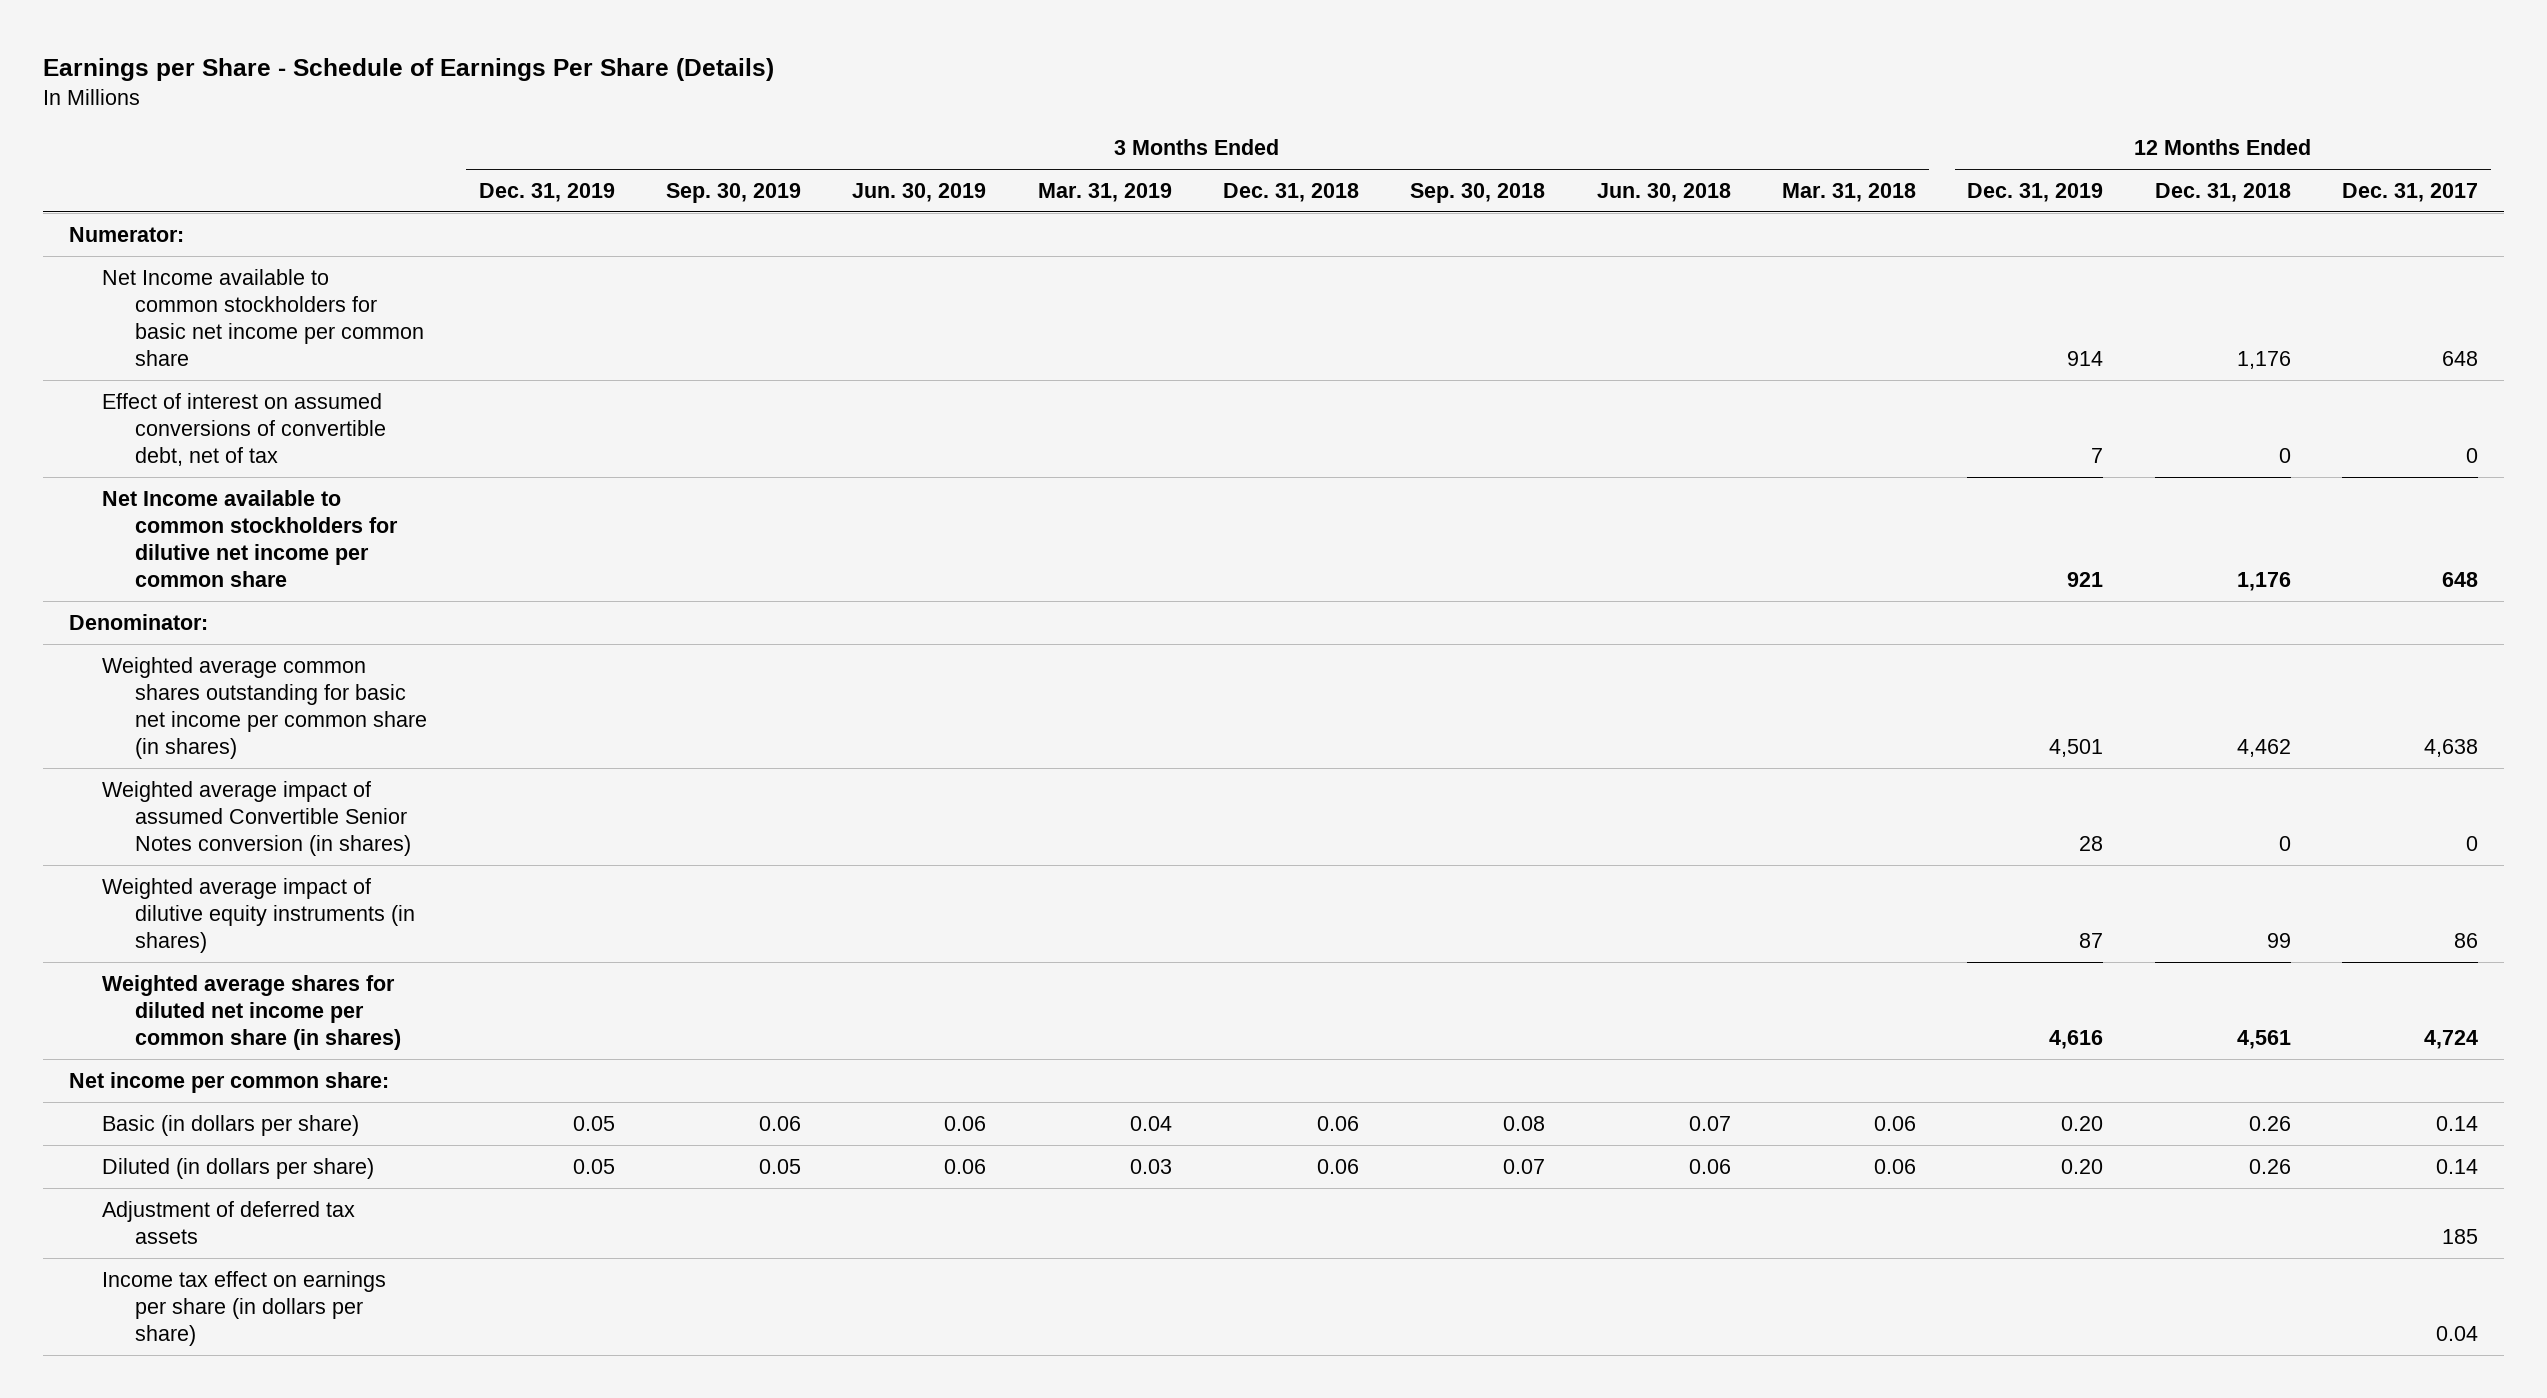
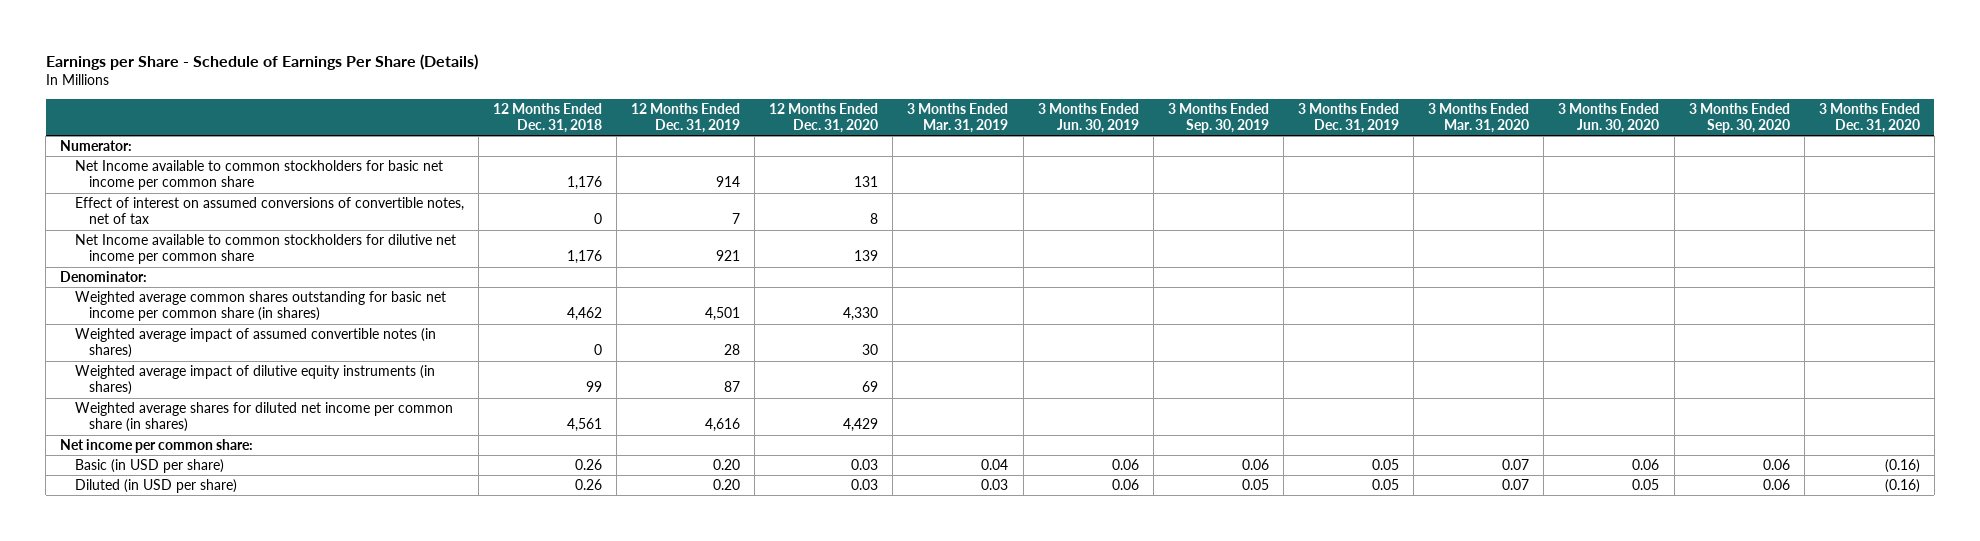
- | 3 Months Ended Dec. 31, 2019 | 3 Months Ended Sep. 30, 2019 | 3 Months Ended Jun. 30, 2019 | 3 Months Ended Mar. 31, 2019 | 3 Months Ended Dec. 31, 2018 | 3 Months Ended Sep. 30, 2018 | 3 Months Ended Jun. 30, 2018 | 3 Months Ended Mar. 31, 2018 | 12 Months Ended Dec. 31, 2019 | 12 Months Ended Dec. 31, 2018 | 12 Months Ended Dec. 31, 2017
+ | 12 Months Ended Dec. 31, 2018 | 12 Months Ended Dec. 31, 2019 | 12 Months Ended Dec. 31, 2020 | 3 Months Ended Mar. 31, 2019 | 3 Months Ended Jun. 30, 2019 | 3 Months Ended Sep. 30, 2019 | 3 Months Ended Dec. 31, 2019 | 3 Months Ended Mar. 31, 2020 | 3 Months Ended Jun. 30, 2020 | 3 Months Ended Sep. 30, 2020 | 3 Months Ended Dec. 31, 2020
- Effect of interest on assumed conversions of convertible debt, net of tax | | | | | | | | | 7 | 0 | 0
+ Effect of interest on assumed conversions of convertible notes, net of tax | 0 | 7 | 8 | | | | | | | |
- Weighted average impact of assumed Convertible Senior Notes conversion (in shares) | | | | | | | | | 28 | 0 | 0
+ Weighted average impact of assumed convertible notes (in shares) | 0 | 28 | 30 | | | | | | | |
- Basic (in dollars per share) | 0.05 | 0.06 | 0.06 | 0.04 | 0.06 | 0.08 | 0.07 | 0.06 | 0.20 | 0.26 | 0.14
- Diluted (in dollars per share) | 0.05 | 0.05 | 0.06 | 0.03 | 0.06 | 0.07 | 0.06 | 0.06 | 0.20 | 0.26 | 0.14
- Adjustment of deferred tax assets | | | | | | | | | | | 185
- Income tax effect on earnings per share (in dollars per share) | | | | | | | | | | | 0.04
+ Basic (in USD per share) | 0.26 | 0.20 | 0.03 | 0.04 | 0.06 | 0.06 | 0.05 | 0.07 | 0.06 | 0.06 | (0.16)
+ Diluted (in USD per share) | 0.26 | 0.20 | 0.03 | 0.03 | 0.06 | 0.05 | 0.05 | 0.07 | 0.05 | 0.06 | (0.16)

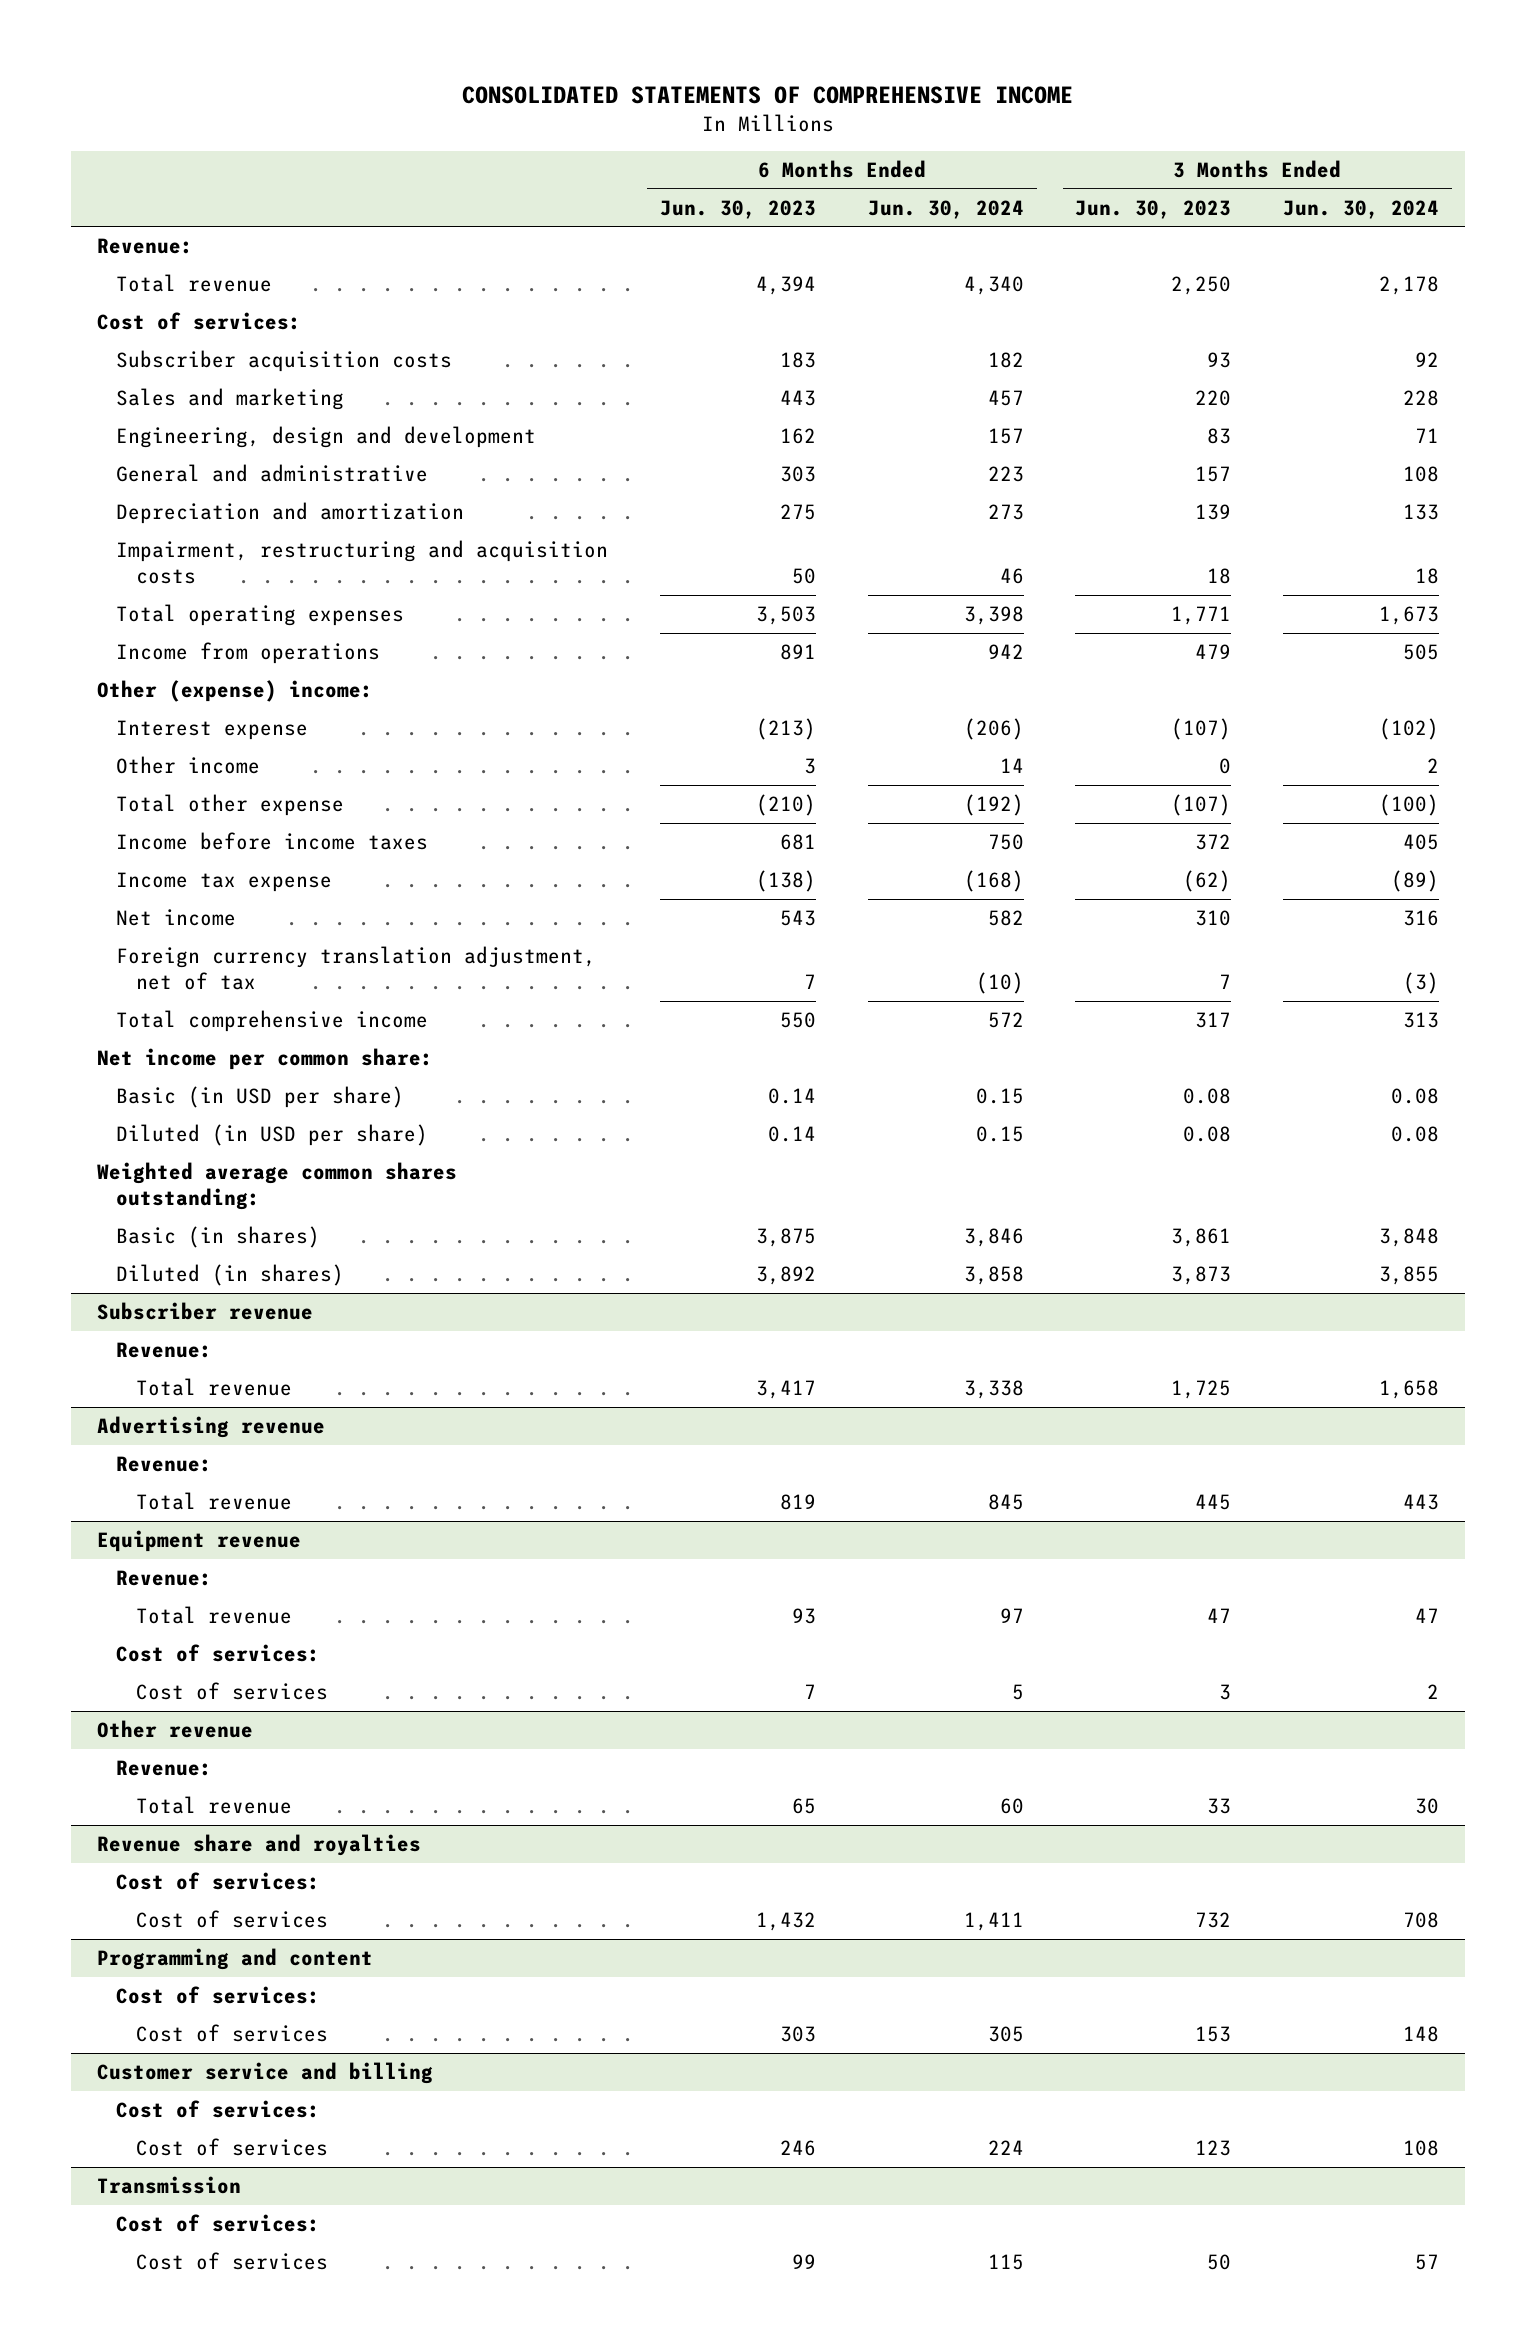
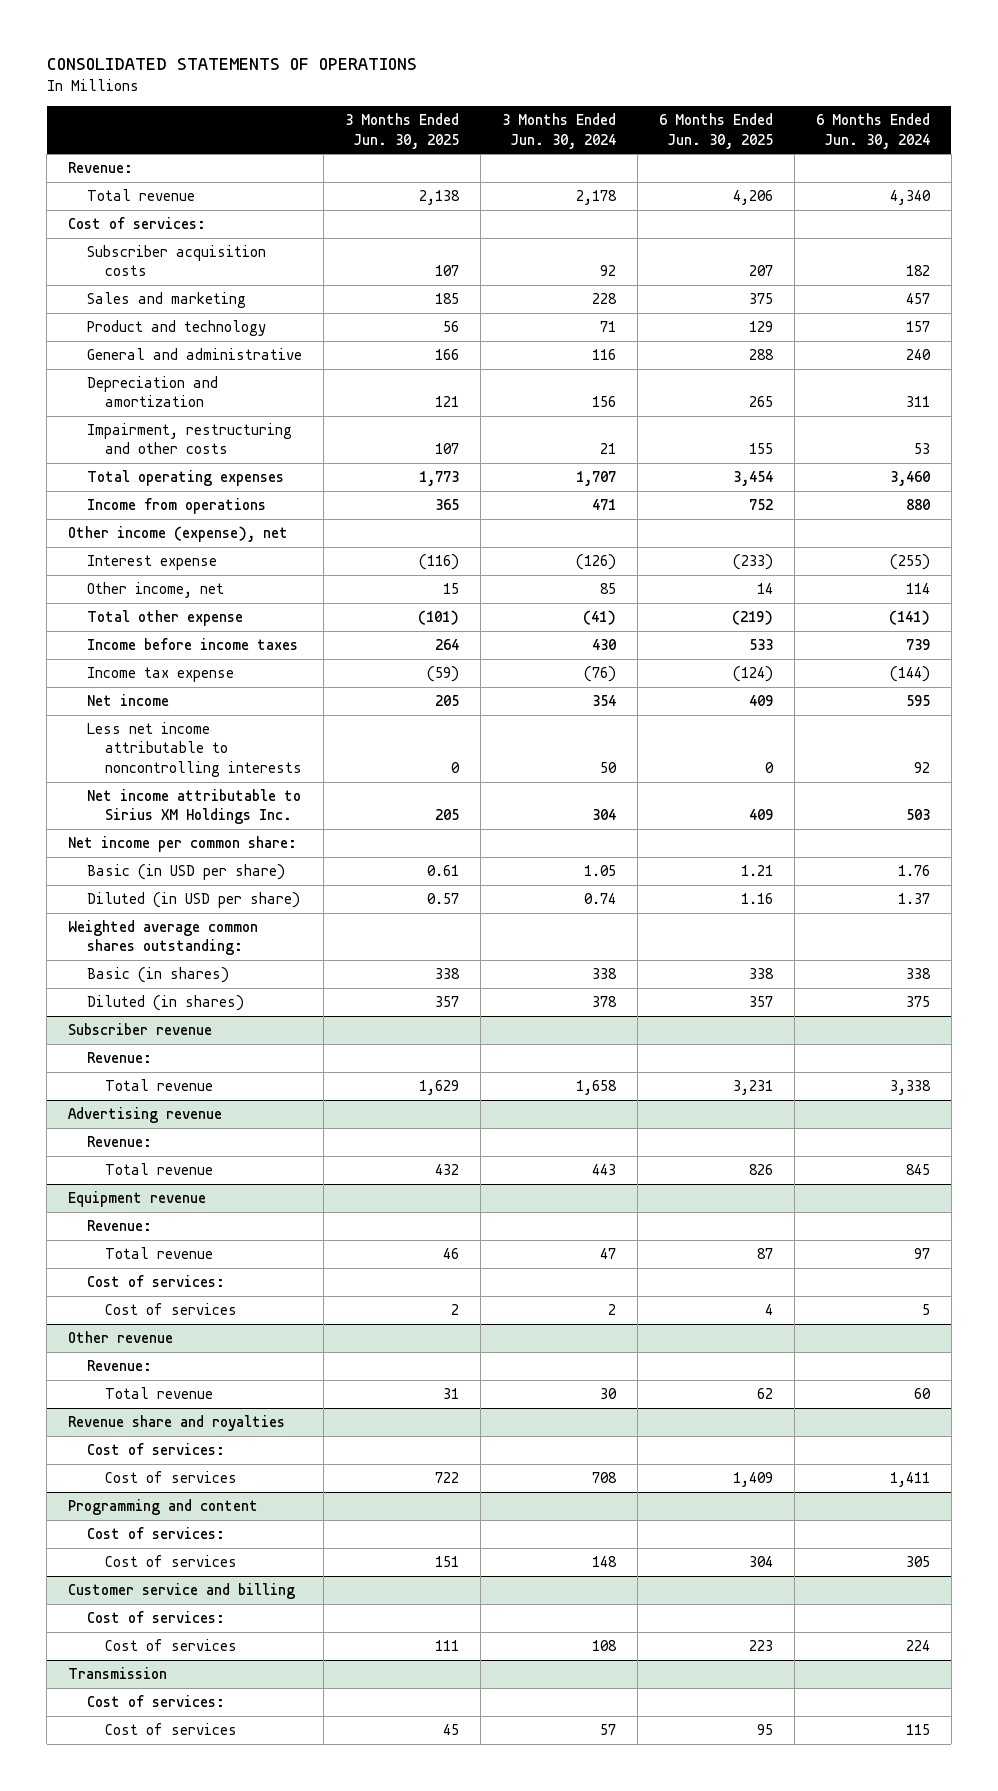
- CONSOLIDATED STATEMENTS OF COMPREHENSIVE INCOME
+ CONSOLIDATED STATEMENTS OF OPERATIONS
- | 6 Months Ended Jun. 30, 2023 | 6 Months Ended Jun. 30, 2024 | 3 Months Ended Jun. 30, 2023 | 3 Months Ended Jun. 30, 2024
+ | 3 Months Ended Jun. 30, 2025 | 3 Months Ended Jun. 30, 2024 | 6 Months Ended Jun. 30, 2025 | 6 Months Ended Jun. 30, 2024
- Engineering, design and development | 162 | 157 | 83 | 71
- General and administrative | 303 | 223 | 157 | 108
- Depreciation and amortization | 275 | 273 | 139 | 133
- Impairment, restructuring and acquisition costs | 50 | 46 | 18 | 18
- Total operating expenses | 3,503 | 3,398 | 1,771 | 1,673
- Income from operations | 891 | 942 | 479 | 505
- Other (expense) income:
- Interest expense | (213) | (206) | (107) | (102)
- Other income | 3 | 14 | 0 | 2
- Total other expense | (210) | (192) | (107) | (100)
- Income before income taxes | 681 | 750 | 372 | 405
- Income tax expense | (138) | (168) | (62) | (89)
- Net income | 543 | 582 | 310 | 316
- Foreign currency translation adjustment, net of tax | 7 | (10) | 7 | (3)
- Total comprehensive income | 550 | 572 | 317 | 313
+ Product and technology | 56 | 71 | 129 | 157
+ General and administrative | 166 | 116 | 288 | 240
+ Depreciation and amortization | 121 | 156 | 265 | 311
+ Impairment, restructuring and other costs | 107 | 21 | 155 | 53
+ Total operating expenses | 1,773 | 1,707 | 3,454 | 3,460
+ Income from operations | 365 | 471 | 752 | 880
+ Other income (expense), net
+ Interest expense | (116) | (126) | (233) | (255)
+ Other income, net | 15 | 85 | 14 | 114
+ Total other expense | (101) | (41) | (219) | (141)
+ Income before income taxes | 264 | 430 | 533 | 739
+ Income tax expense | (59) | (76) | (124) | (144)
+ Net income | 205 | 354 | 409 | 595
+ Less net income attributable to noncontrolling interests | 0 | 50 | 0 | 92
+ Net income attributable to Sirius XM Holdings Inc. | 205 | 304 | 409 | 503
- Basic (in USD per share) | 0.14 | 0.15 | 0.08 | 0.08
- Diluted (in USD per share) | 0.14 | 0.15 | 0.08 | 0.08
+ Basic (in USD per share) | 0.61 | 1.05 | 1.21 | 1.76
+ Diluted (in USD per share) | 0.57 | 0.74 | 1.16 | 1.37
- Basic (in shares) | 3,875 | 3,846 | 3,861 | 3,848
- Diluted (in shares) | 3,892 | 3,858 | 3,873 | 3,855
+ Basic (in shares) | 338 | 338 | 338 | 338
+ Diluted (in shares) | 357 | 378 | 357 | 375

